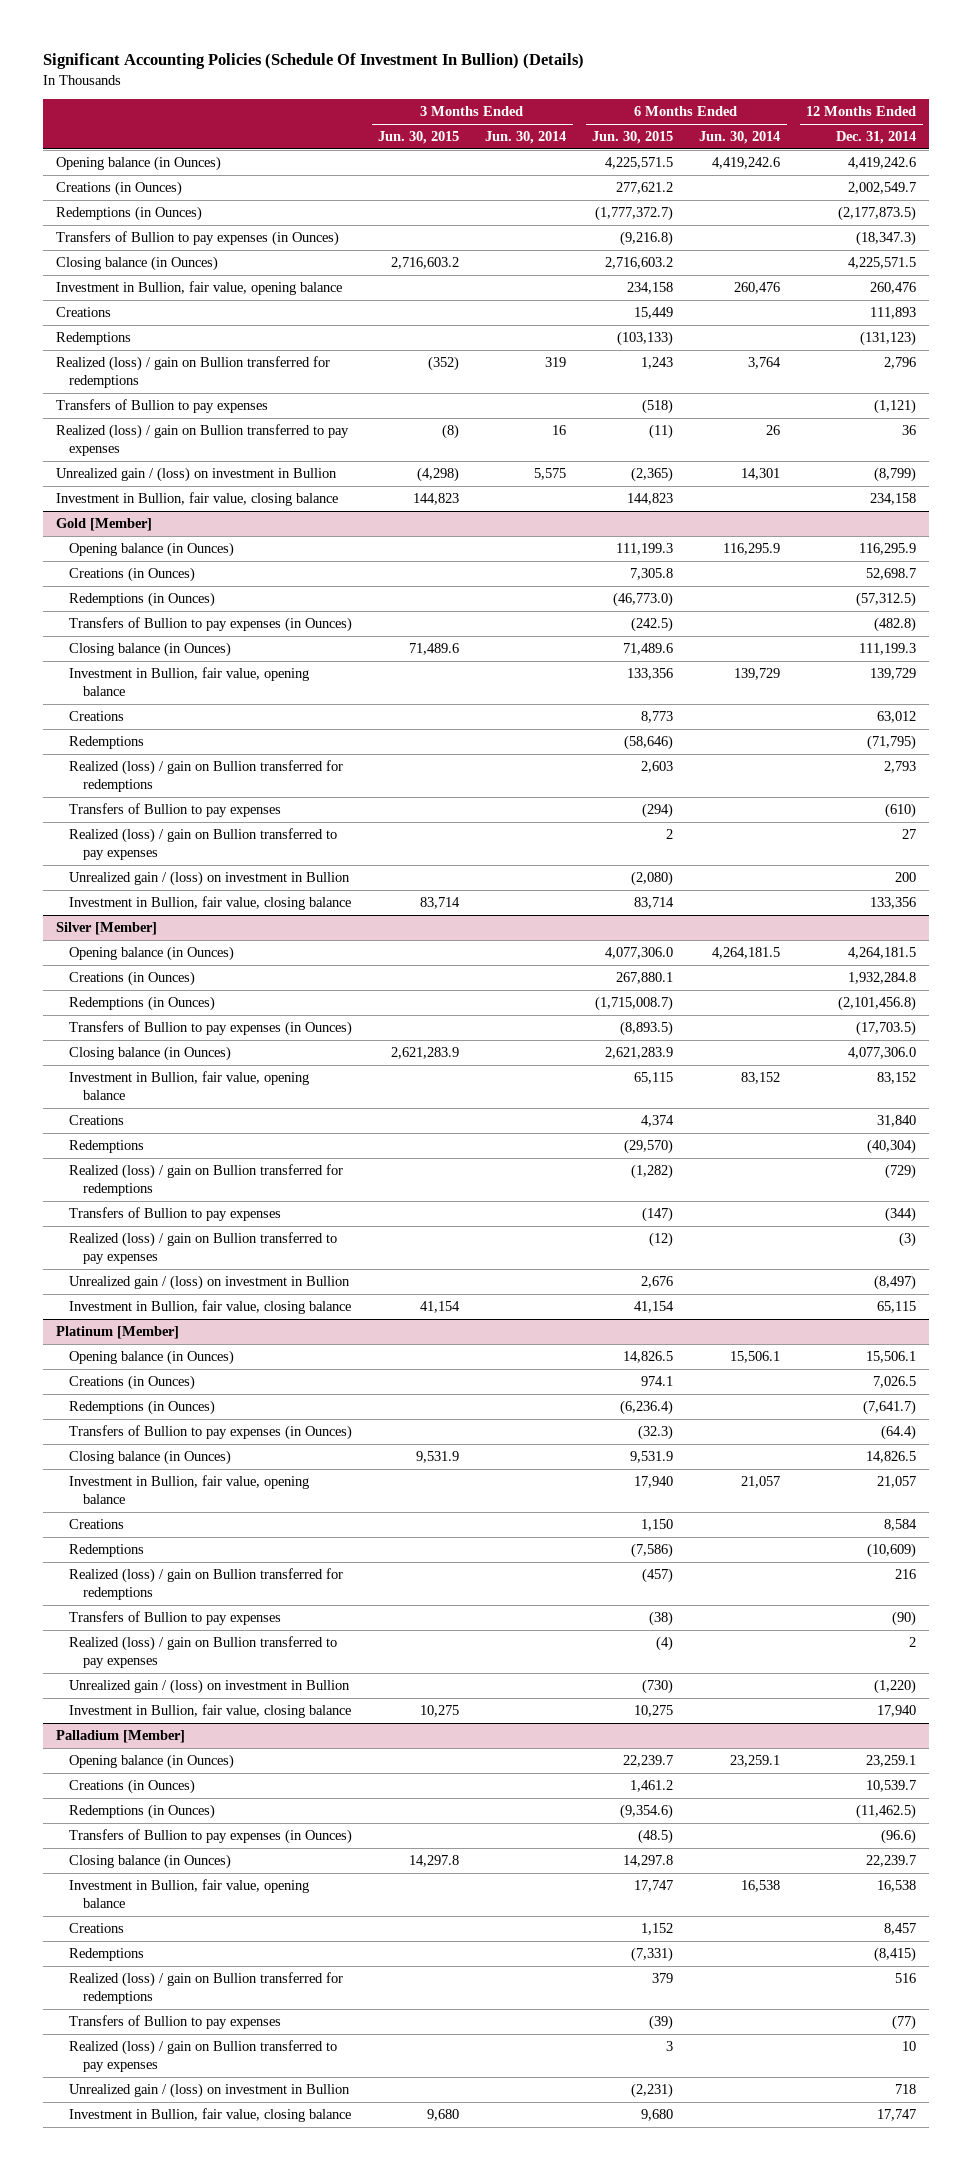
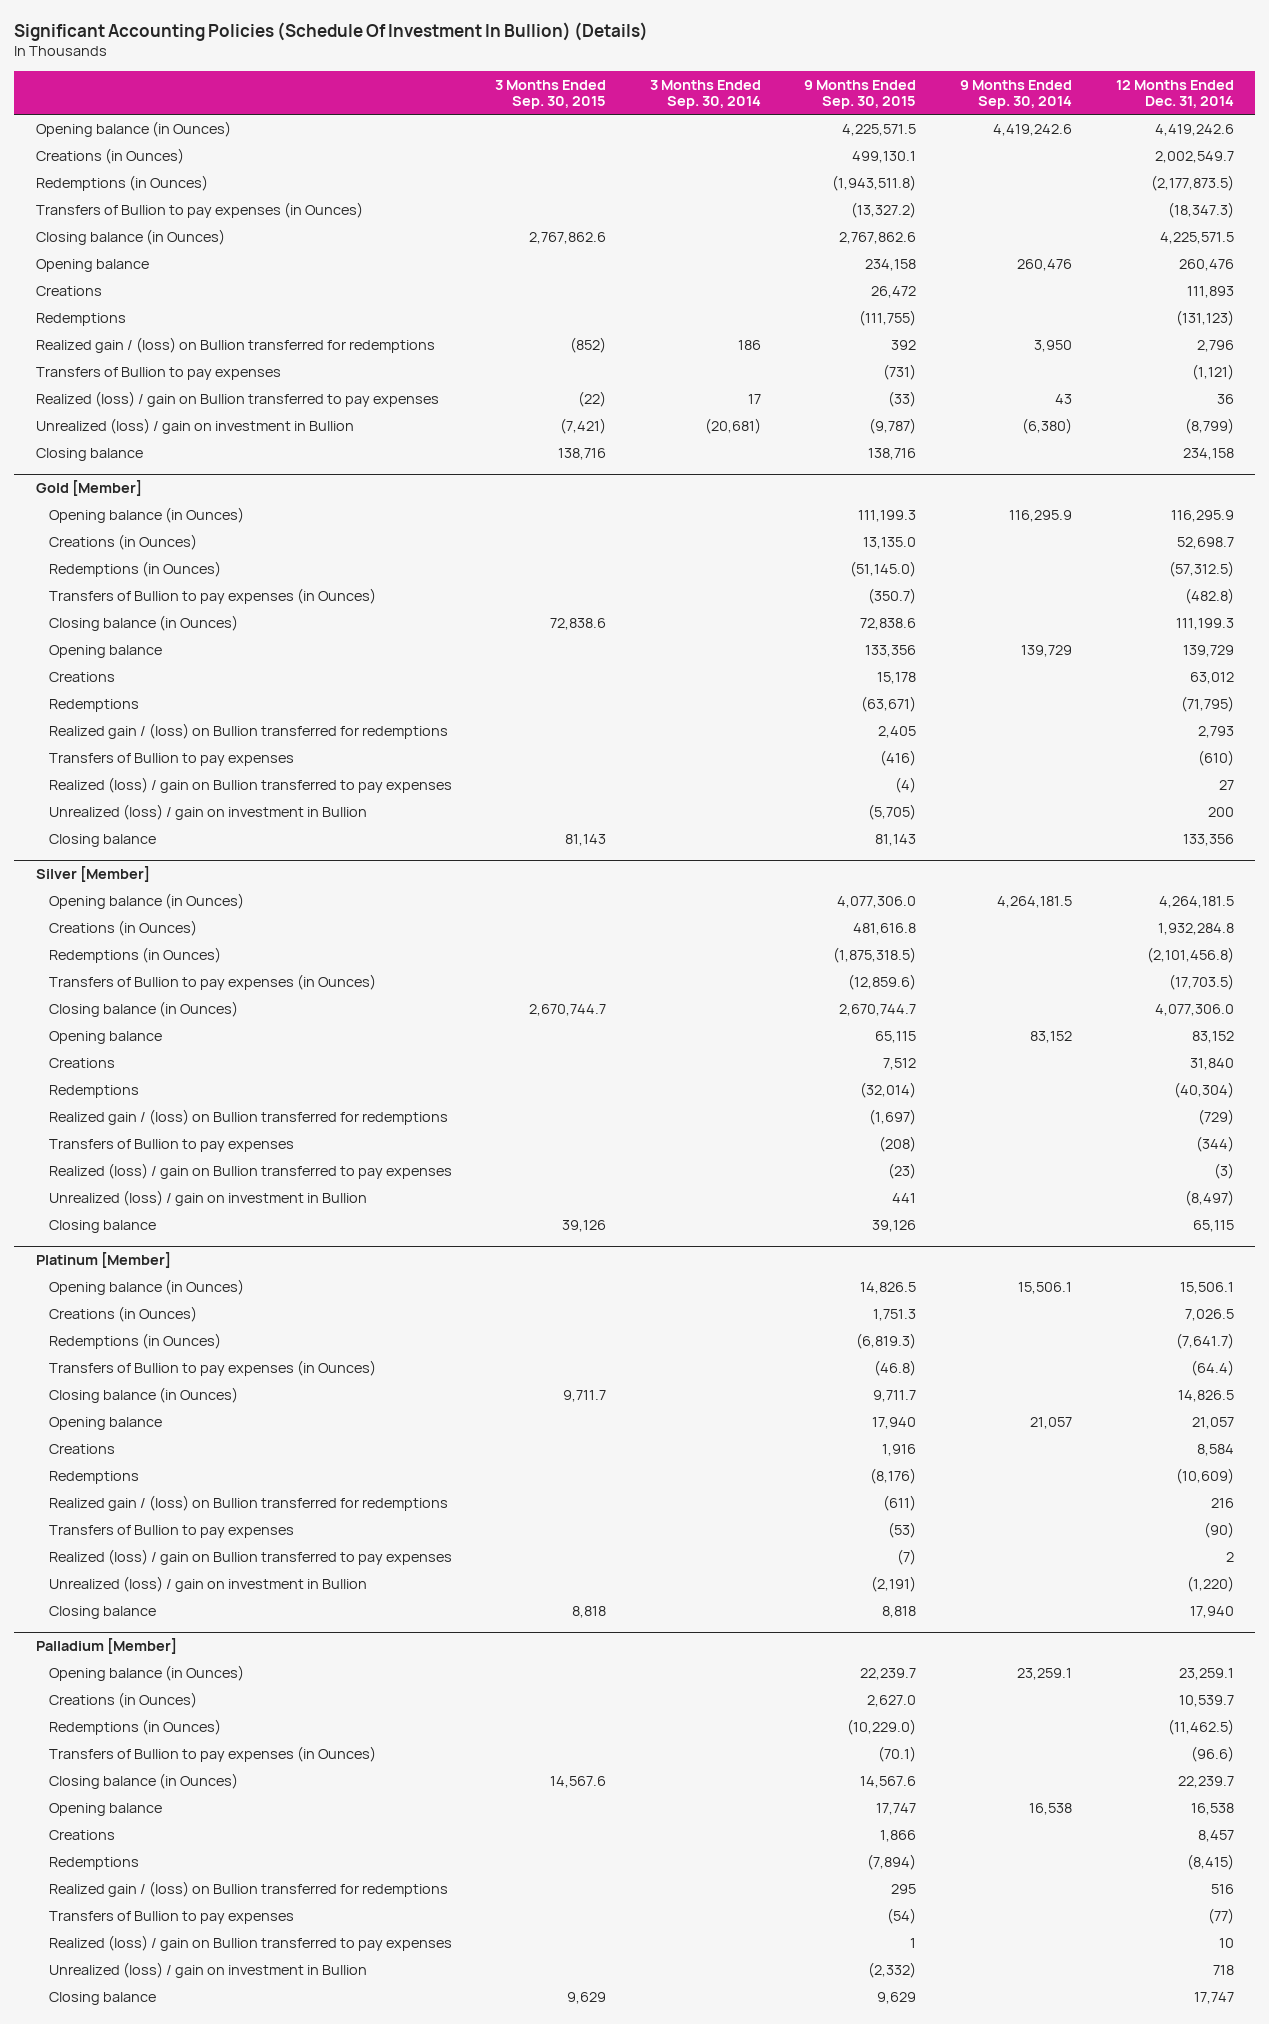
- | 3 Months Ended Jun. 30, 2015 | 3 Months Ended Jun. 30, 2014 | 6 Months Ended Jun. 30, 2015 | 6 Months Ended Jun. 30, 2014 | 12 Months Ended Dec. 31, 2014
+ | 3 Months Ended Sep. 30, 2015 | 3 Months Ended Sep. 30, 2014 | 9 Months Ended Sep. 30, 2015 | 9 Months Ended Sep. 30, 2014 | 12 Months Ended Dec. 31, 2014
- Investment in Bullion, fair value, opening balance | | | 234,158 | 260,476 | 260,476
+ Opening balance | | | 234,158 | 260,476 | 260,476
- Realized (loss) / gain on Bullion transferred for redemptions | (352) | 319 | 1,243 | 3,764 | 2,796
+ Realized gain / (loss) on Bullion transferred for redemptions | (852) | 186 | 392 | 3,950 | 2,796
- Unrealized gain / (loss) on investment in Bullion | (4,298) | 5,575 | (2,365) | 14,301 | (8,799)
- Investment in Bullion, fair value, closing balance | 144,823 | | 144,823 | | 234,158
+ Unrealized (loss) / gain on investment in Bullion | (7,421) | (20,681) | (9,787) | (6,380) | (8,799)
+ Closing balance | 138,716 | | 138,716 | | 234,158
@ Gold [Member]
- Investment in Bullion, fair value, opening balance | | | 133,356 | 139,729 | 139,729
+ Opening balance | | | 133,356 | 139,729 | 139,729
- Realized (loss) / gain on Bullion transferred for redemptions | | | 2,603 | | 2,793
+ Realized gain / (loss) on Bullion transferred for redemptions | | | 2,405 | | 2,793
- Unrealized gain / (loss) on investment in Bullion | | | (2,080) | | 200
- Investment in Bullion, fair value, closing balance | 83,714 | | 83,714 | | 133,356
+ Unrealized (loss) / gain on investment in Bullion | | | (5,705) | | 200
+ Closing balance | 81,143 | | 81,143 | | 133,356
@ Silver [Member]
- Investment in Bullion, fair value, opening balance | | | 65,115 | 83,152 | 83,152
+ Opening balance | | | 65,115 | 83,152 | 83,152
- Realized (loss) / gain on Bullion transferred for redemptions | | | (1,282) | | (729)
+ Realized gain / (loss) on Bullion transferred for redemptions | | | (1,697) | | (729)
- Unrealized gain / (loss) on investment in Bullion | | | 2,676 | | (8,497)
- Investment in Bullion, fair value, closing balance | 41,154 | | 41,154 | | 65,115
+ Unrealized (loss) / gain on investment in Bullion | | | 441 | | (8,497)
+ Closing balance | 39,126 | | 39,126 | | 65,115
@ Platinum [Member]
- Investment in Bullion, fair value, opening balance | | | 17,940 | 21,057 | 21,057
+ Opening balance | | | 17,940 | 21,057 | 21,057
- Realized (loss) / gain on Bullion transferred for redemptions | | | (457) | | 216
+ Realized gain / (loss) on Bullion transferred for redemptions | | | (611) | | 216
- Unrealized gain / (loss) on investment in Bullion | | | (730) | | (1,220)
- Investment in Bullion, fair value, closing balance | 10,275 | | 10,275 | | 17,940
+ Unrealized (loss) / gain on investment in Bullion | | | (2,191) | | (1,220)
+ Closing balance | 8,818 | | 8,818 | | 17,940
@ Palladium [Member]
- Investment in Bullion, fair value, opening balance | | | 17,747 | 16,538 | 16,538
+ Opening balance | | | 17,747 | 16,538 | 16,538
- Realized (loss) / gain on Bullion transferred for redemptions | | | 379 | | 516
+ Realized gain / (loss) on Bullion transferred for redemptions | | | 295 | | 516
- Unrealized gain / (loss) on investment in Bullion | | | (2,231) | | 718
- Investment in Bullion, fair value, closing balance | 9,680 | | 9,680 | | 17,747
+ Unrealized (loss) / gain on investment in Bullion | | | (2,332) | | 718
+ Closing balance | 9,629 | | 9,629 | | 17,747

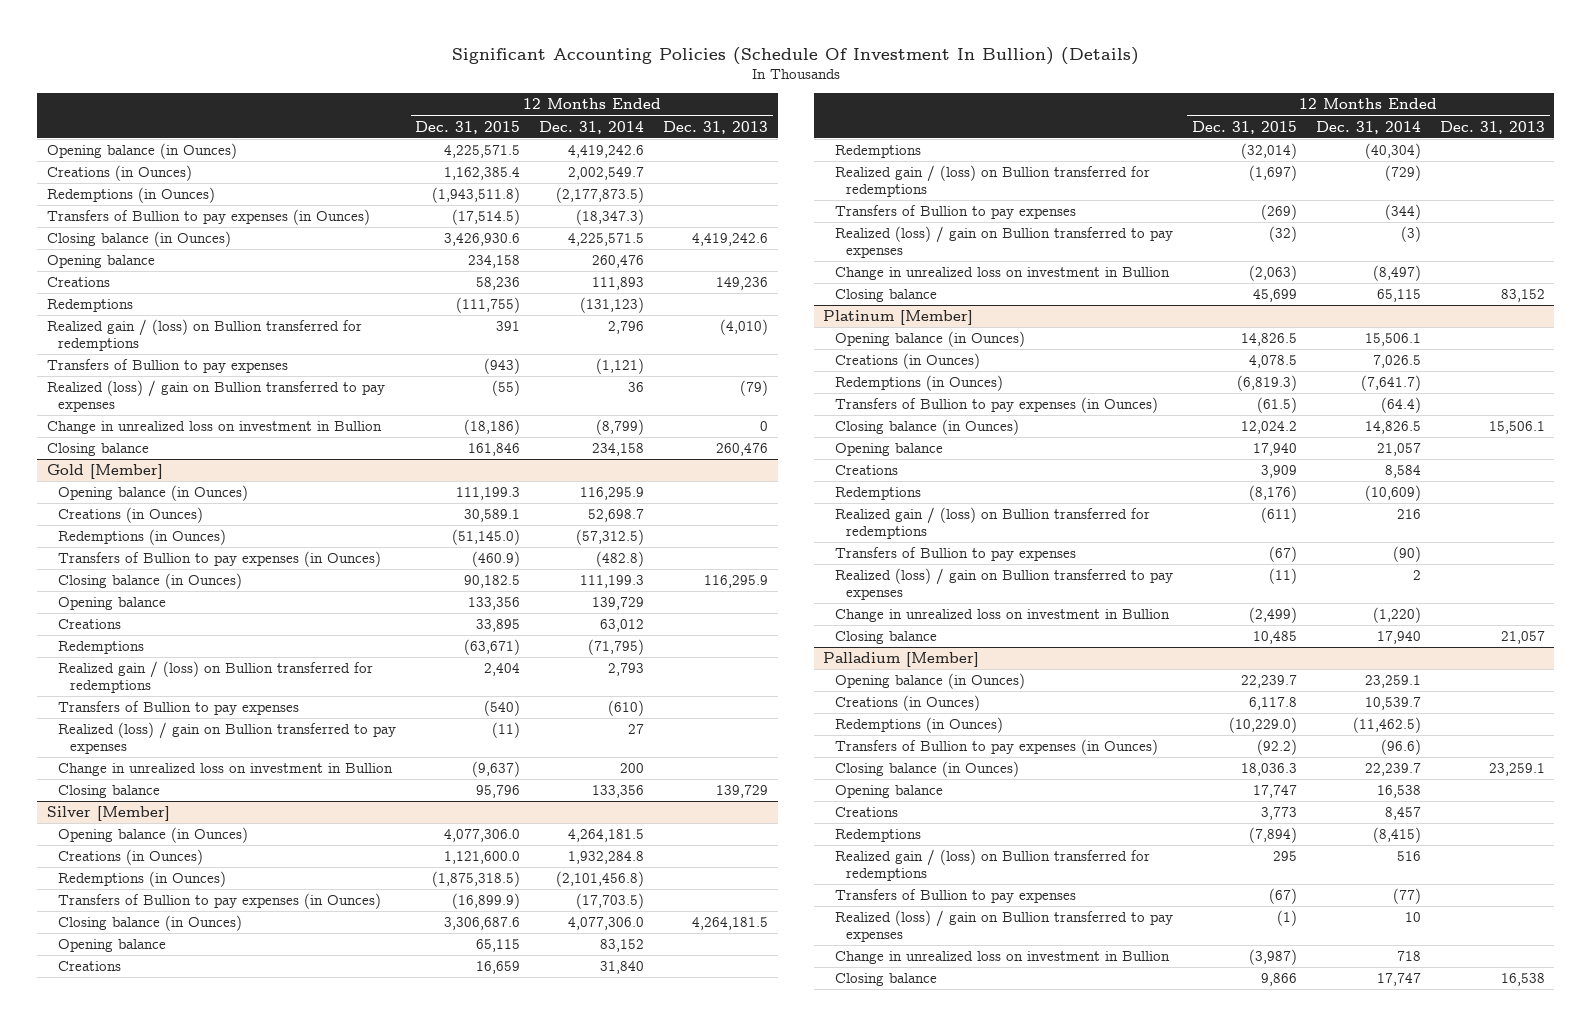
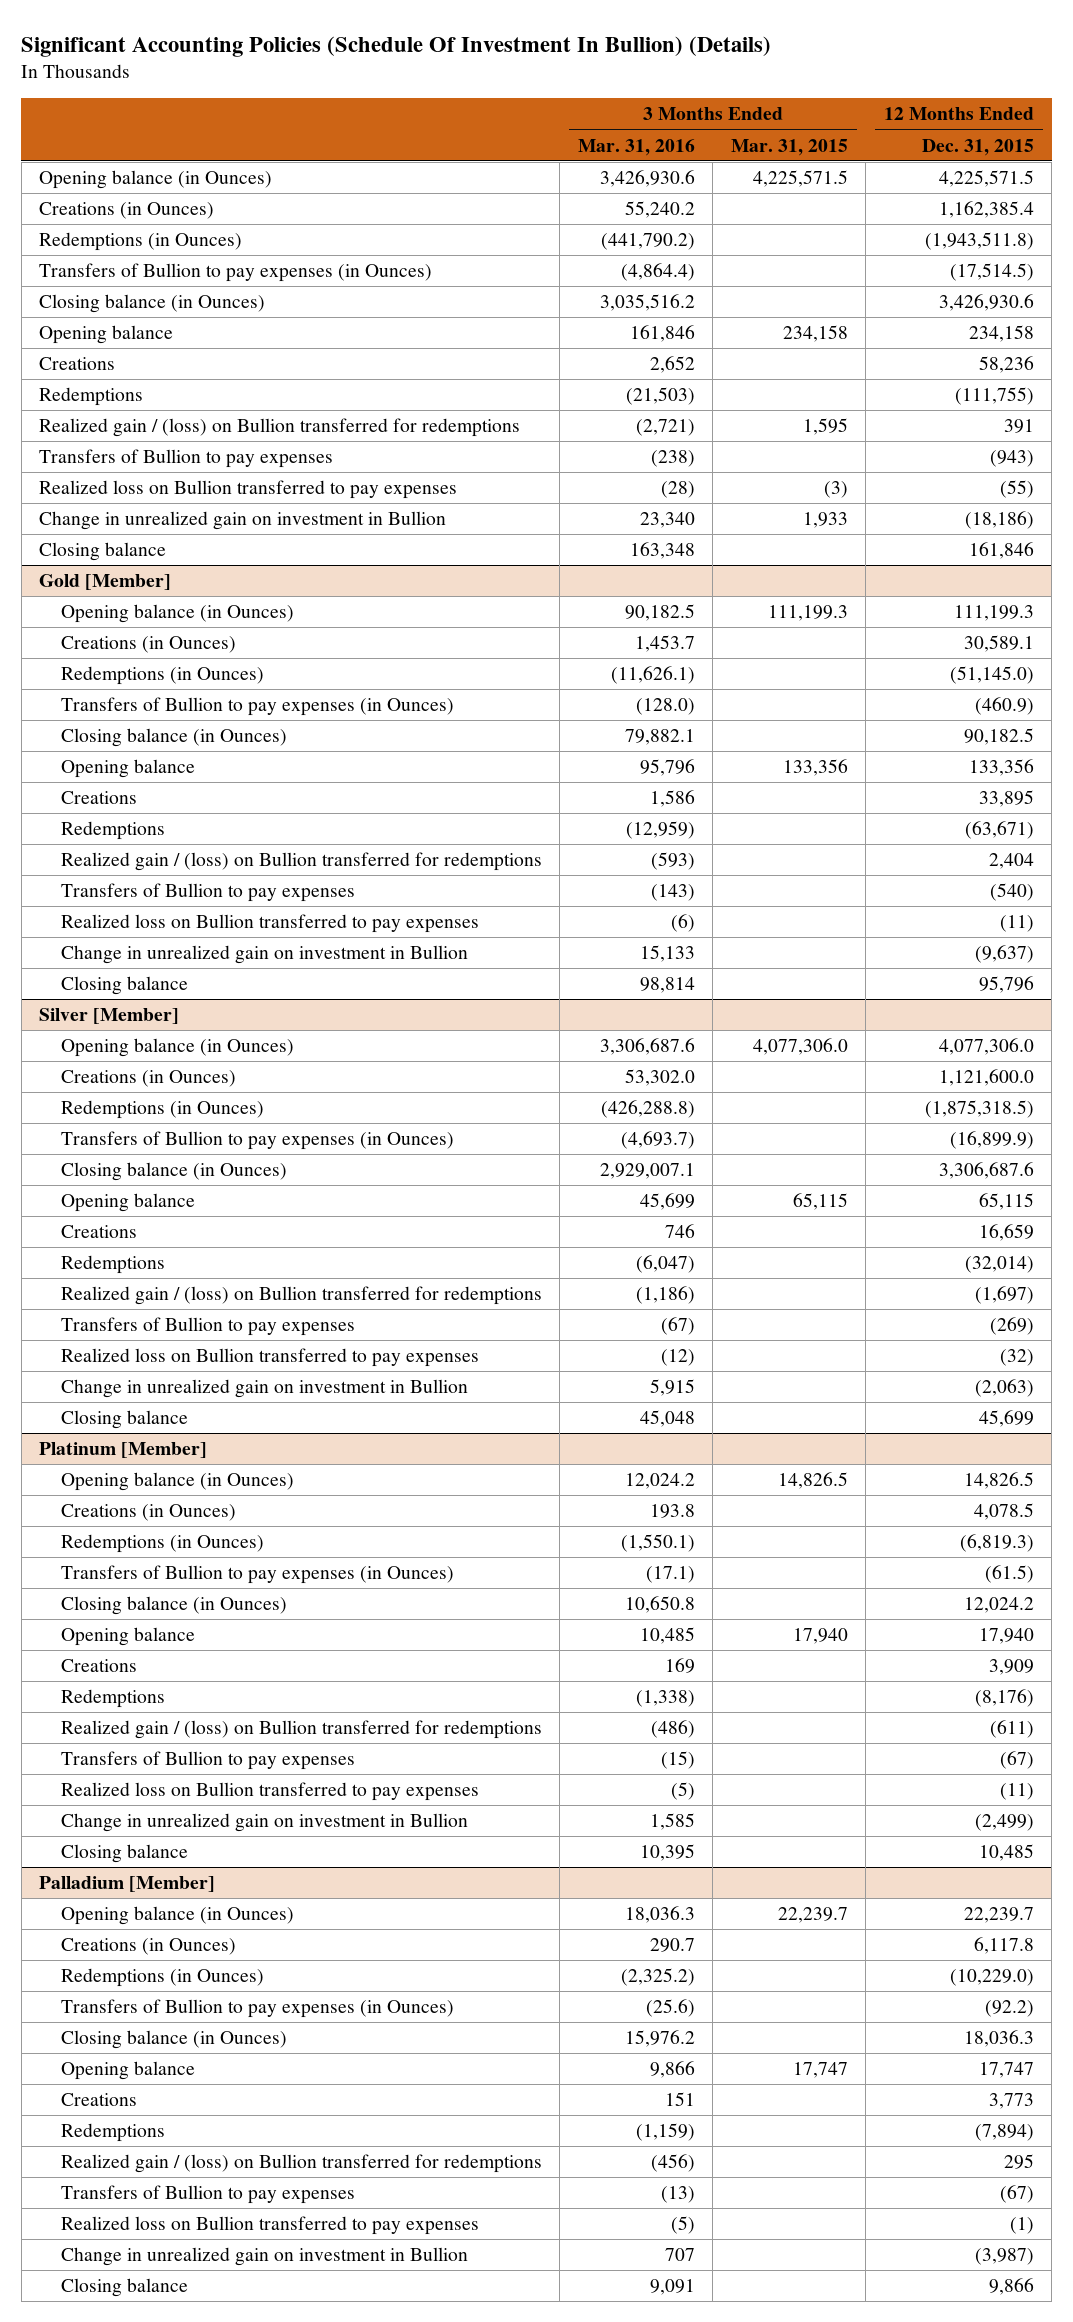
- | 12 Months Ended Dec. 31, 2015 | 12 Months Ended Dec. 31, 2014 | 12 Months Ended Dec. 31, 2013
+ | 3 Months Ended Mar. 31, 2016 | 3 Months Ended Mar. 31, 2015 | 12 Months Ended Dec. 31, 2015
- Realized (loss) / gain on Bullion transferred to pay expenses | (55) | 36 | (79)
- Change in unrealized loss on investment in Bullion | (18,186) | (8,799) | 0
+ Realized loss on Bullion transferred to pay expenses | (28) | (3) | (55)
+ Change in unrealized gain on investment in Bullion | 23,340 | 1,933 | (18,186)
@ Gold [Member]
- Realized (loss) / gain on Bullion transferred to pay expenses | (11) | 27 |
- Change in unrealized loss on investment in Bullion | (9,637) | 200 |
+ Realized loss on Bullion transferred to pay expenses | (6) | | (11)
+ Change in unrealized gain on investment in Bullion | 15,133 | | (9,637)
@ Silver [Member]
- Realized (loss) / gain on Bullion transferred to pay expenses | (32) | (3) |
- Change in unrealized loss on investment in Bullion | (2,063) | (8,497) |
+ Realized loss on Bullion transferred to pay expenses | (12) | | (32)
+ Change in unrealized gain on investment in Bullion | 5,915 | | (2,063)
@ Platinum [Member]
- Realized (loss) / gain on Bullion transferred to pay expenses | (11) | 2 |
- Change in unrealized loss on investment in Bullion | (2,499) | (1,220) |
+ Realized loss on Bullion transferred to pay expenses | (5) | | (11)
+ Change in unrealized gain on investment in Bullion | 1,585 | | (2,499)
@ Palladium [Member]
- Realized (loss) / gain on Bullion transferred to pay expenses | (1) | 10 |
- Change in unrealized loss on investment in Bullion | (3,987) | 718 |
+ Realized loss on Bullion transferred to pay expenses | (5) | | (1)
+ Change in unrealized gain on investment in Bullion | 707 | | (3,987)

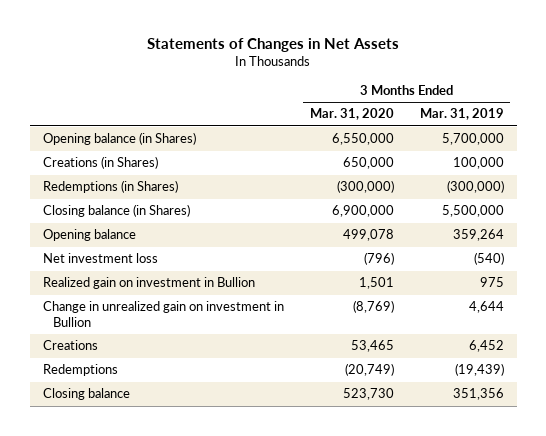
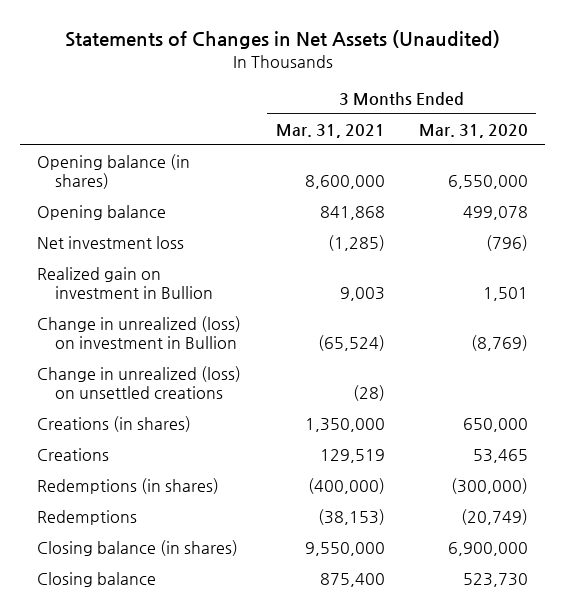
- Statements of Changes in Net Assets
+ Statements of Changes in Net Assets (Unaudited)
- | 3 Months Ended Mar. 31, 2020 | 3 Months Ended Mar. 31, 2019
+ | 3 Months Ended Mar. 31, 2021 | 3 Months Ended Mar. 31, 2020
- Opening balance (in Shares) | 6,550,000 | 5,700,000
- Creations (in Shares) | 650,000 | 100,000
- Redemptions (in Shares) | (300,000) | (300,000)
- Closing balance (in Shares) | 6,900,000 | 5,500,000
+ Opening balance (in shares) | 8,600,000 | 6,550,000
- Change in unrealized gain on investment in Bullion | (8,769) | 4,644
+ Change in unrealized (loss) on investment in Bullion | (65,524) | (8,769)
+ Change in unrealized (loss) on unsettled creations | (28) |
+ Creations (in shares) | 1,350,000 | 650,000
+ Redemptions (in shares) | (400,000) | (300,000)
+ Closing balance (in shares) | 9,550,000 | 6,900,000

